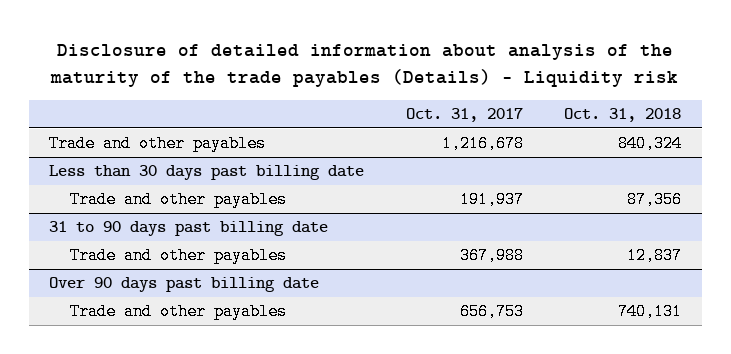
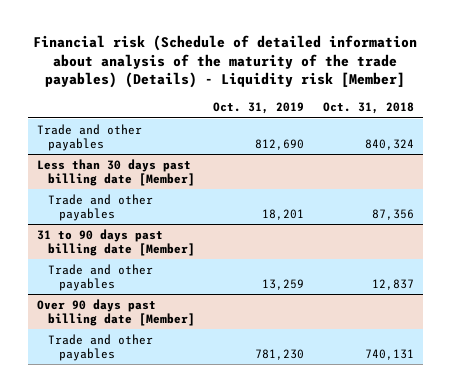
- Disclosure of detailed information about analysis of the maturity of the trade payables (Details) - Liquidity risk
+ Financial risk (Schedule of detailed information about analysis of the maturity of the trade payables) (Details) - Liquidity risk [Member]
- | Oct. 31, 2017 | Oct. 31, 2018
+ | Oct. 31, 2019 | Oct. 31, 2018
- Less than 30 days past billing date
+ Less than 30 days past billing date [Member]
- 31 to 90 days past billing date
+ 31 to 90 days past billing date [Member]
- Over 90 days past billing date
+ Over 90 days past billing date [Member]

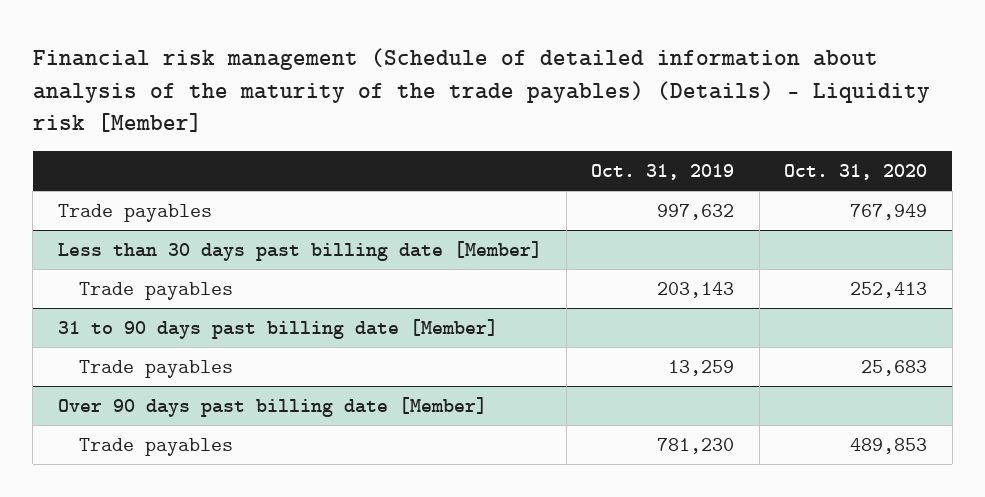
- Financial risk (Schedule of detailed information about analysis of the maturity of the trade payables) (Details) - Liquidity risk [Member]
+ Financial risk management (Schedule of detailed information about analysis of the maturity of the trade payables) (Details) - Liquidity risk [Member]
- | Oct. 31, 2019 | Oct. 31, 2018
+ | Oct. 31, 2019 | Oct. 31, 2020
- Trade and other payables | 812,690 | 840,324
+ Trade payables | 997,632 | 767,949
@ Less than 30 days past billing date [Member]
- Trade and other payables | 18,201 | 87,356
+ Trade payables | 203,143 | 252,413
@ 31 to 90 days past billing date [Member]
- Trade and other payables | 13,259 | 12,837
+ Trade payables | 13,259 | 25,683
@ Over 90 days past billing date [Member]
- Trade and other payables | 781,230 | 740,131
+ Trade payables | 781,230 | 489,853

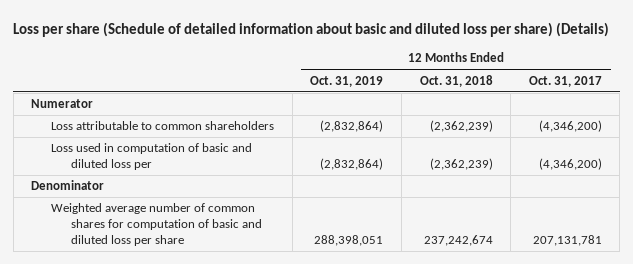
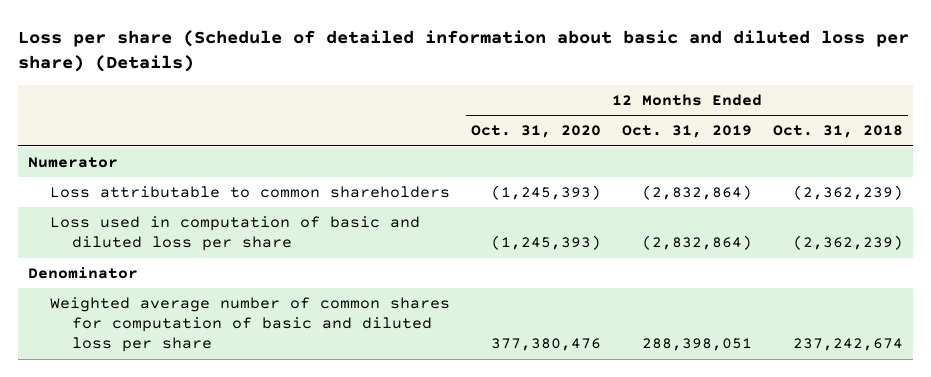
- | 12 Months Ended Oct. 31, 2019 | 12 Months Ended Oct. 31, 2018 | 12 Months Ended Oct. 31, 2017
+ | 12 Months Ended Oct. 31, 2020 | 12 Months Ended Oct. 31, 2019 | 12 Months Ended Oct. 31, 2018
- Loss used in computation of basic and diluted loss per | (2,832,864) | (2,362,239) | (4,346,200)
+ Loss used in computation of basic and diluted loss per share | (1,245,393) | (2,832,864) | (2,362,239)

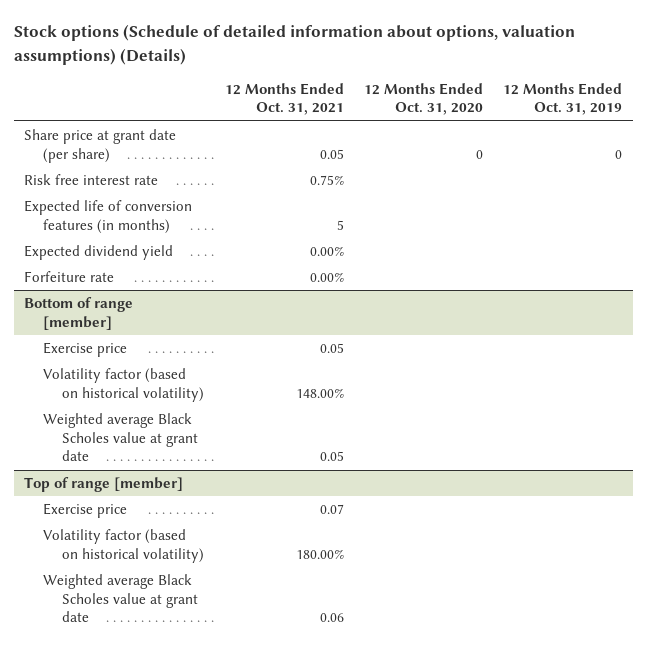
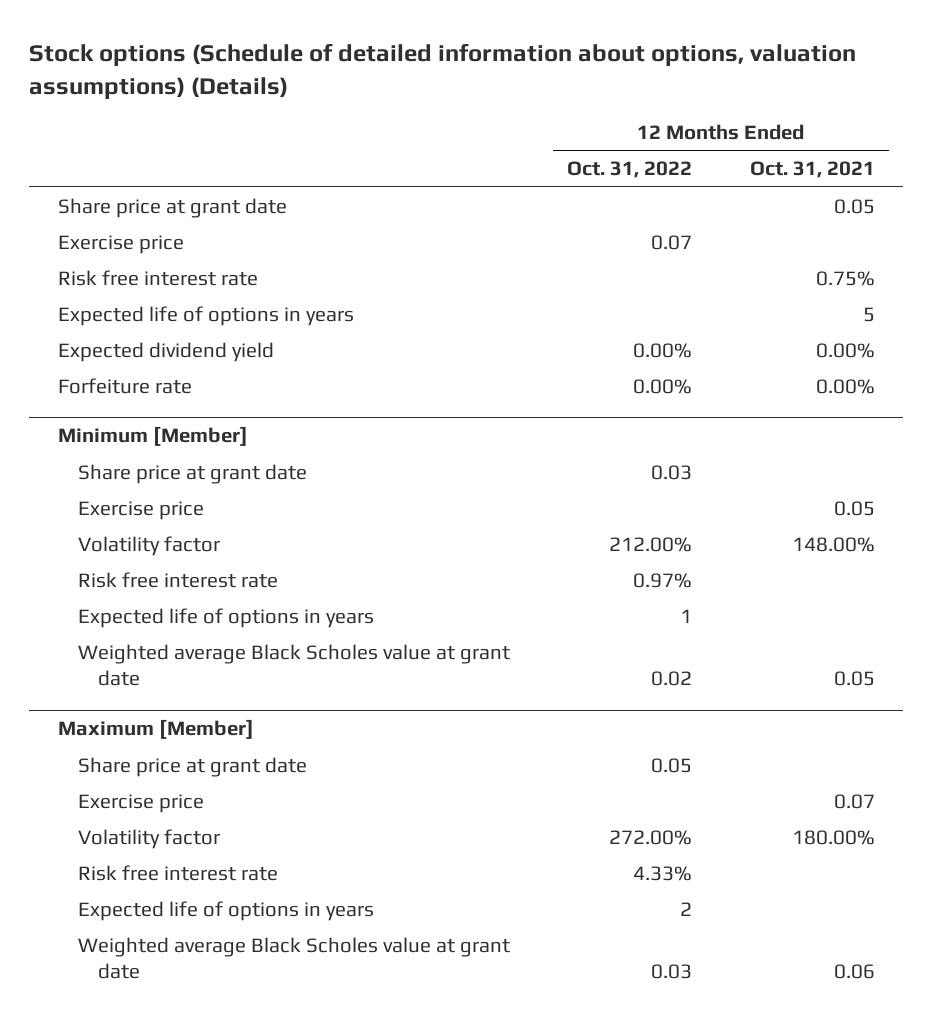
- | 12 Months Ended Oct. 31, 2021 | 12 Months Ended Oct. 31, 2020 | 12 Months Ended Oct. 31, 2019
+ | 12 Months Ended Oct. 31, 2022 | 12 Months Ended Oct. 31, 2021
- Share price at grant date (per share) | 0.05 | 0 | 0
+ Share price at grant date | | 0.05
+ Exercise price | 0.07 |
- Expected life of conversion features (in months) | 5 | |
+ Expected life of options in years | | 5
- Bottom of range [member]
+ Minimum [Member]
+ Share price at grant date | 0.03 |
- Volatility factor (based on historical volatility) | 148.00% | |
+ Volatility factor | 212.00% | 148.00%
+ Risk free interest rate | 0.97% |
+ Expected life of options in years | 1 |
- Top of range [member]
+ Maximum [Member]
+ Share price at grant date | 0.05 |
- Volatility factor (based on historical volatility) | 180.00% | |
+ Volatility factor | 272.00% | 180.00%
+ Risk free interest rate | 4.33% |
+ Expected life of options in years | 2 |

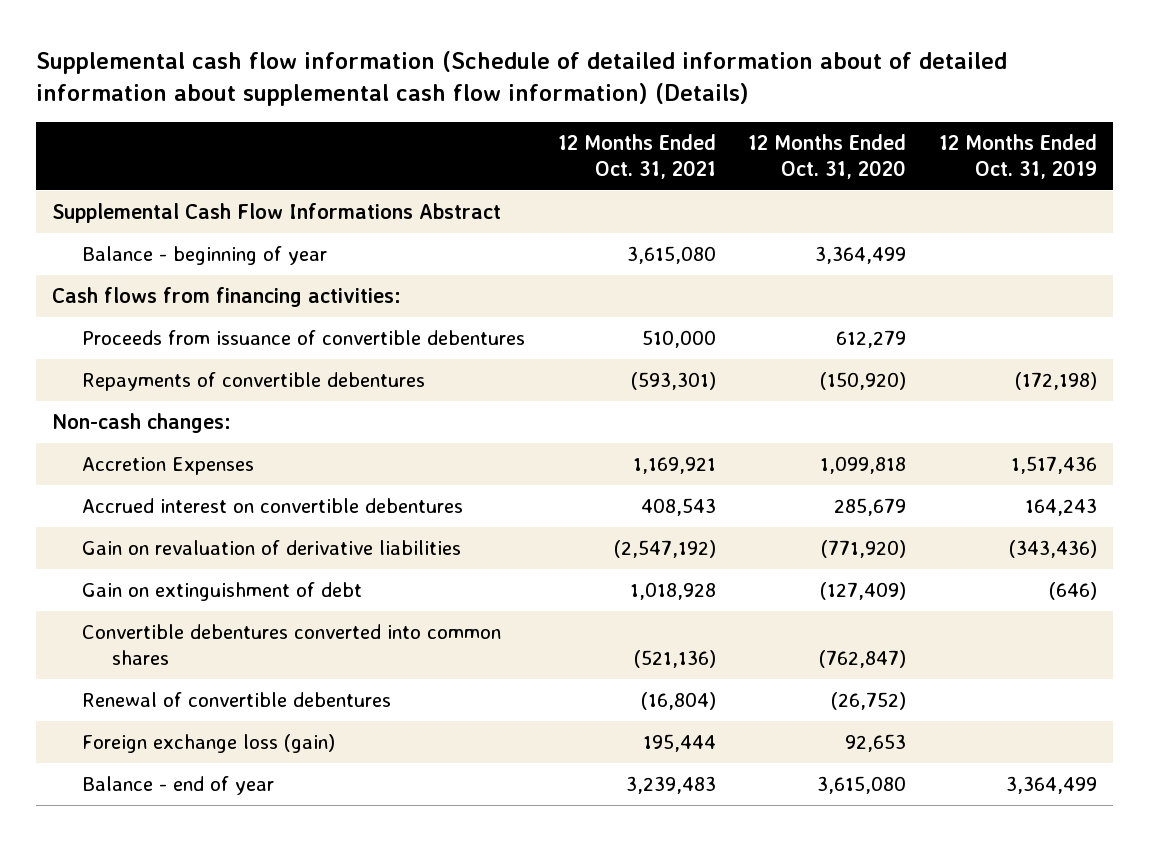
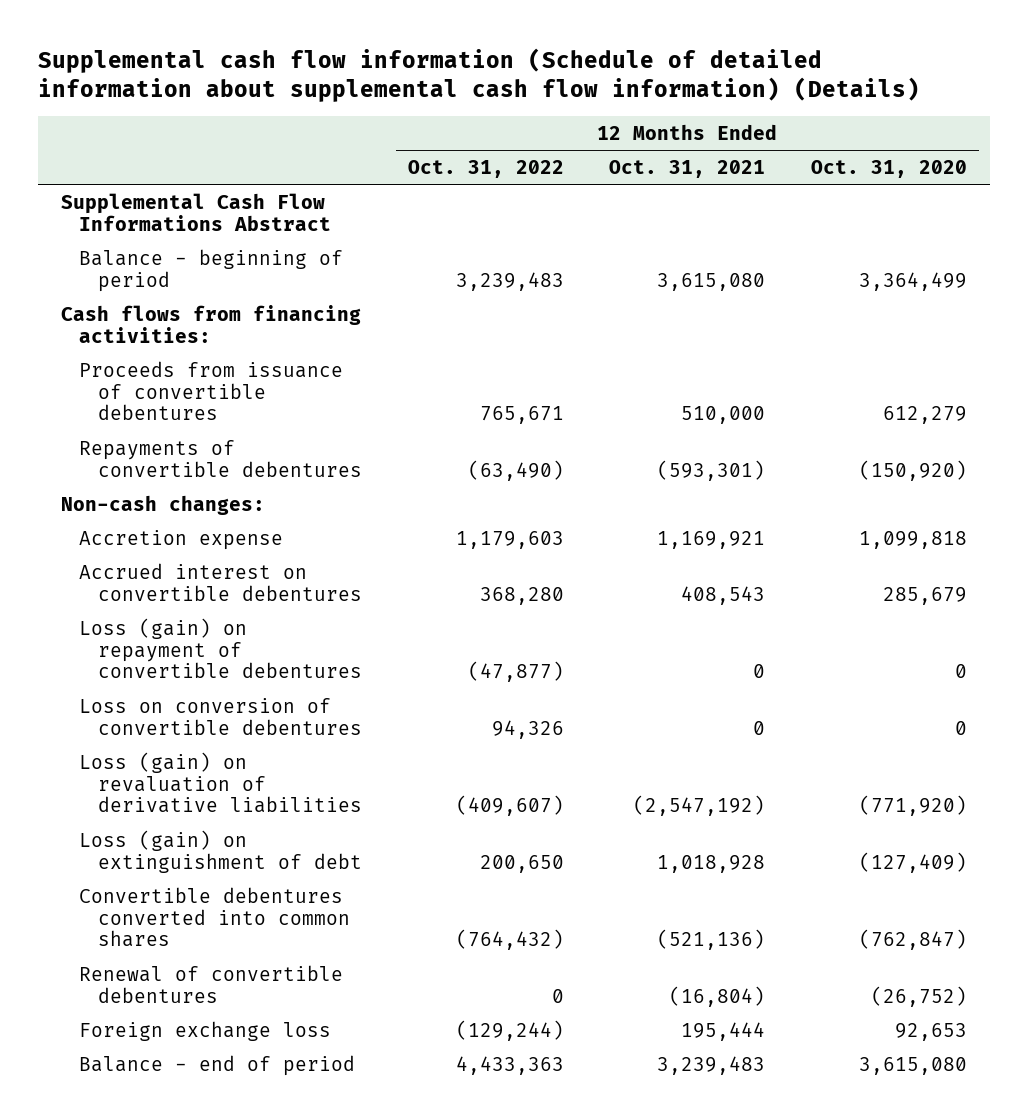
- Supplemental cash flow information (Schedule of detailed information about of detailed information about supplemental cash flow information) (Details)
+ Supplemental cash flow information (Schedule of detailed information about supplemental cash flow information) (Details)
- | 12 Months Ended Oct. 31, 2021 | 12 Months Ended Oct. 31, 2020 | 12 Months Ended Oct. 31, 2019
+ | 12 Months Ended Oct. 31, 2022 | 12 Months Ended Oct. 31, 2021 | 12 Months Ended Oct. 31, 2020
- Balance - beginning of year | 3,615,080 | 3,364,499 |
+ Balance - beginning of period | 3,239,483 | 3,615,080 | 3,364,499
- Accretion Expenses | 1,169,921 | 1,099,818 | 1,517,436
+ Accretion expense | 1,179,603 | 1,169,921 | 1,099,818
- Gain on revaluation of derivative liabilities | (2,547,192) | (771,920) | (343,436)
- Gain on extinguishment of debt | 1,018,928 | (127,409) | (646)
+ Loss (gain) on repayment of convertible debentures | (47,877) | 0 | 0
+ Loss on conversion of convertible debentures | 94,326 | 0 | 0
+ Loss (gain) on revaluation of derivative liabilities | (409,607) | (2,547,192) | (771,920)
+ Loss (gain) on extinguishment of debt | 200,650 | 1,018,928 | (127,409)
- Foreign exchange loss (gain) | 195,444 | 92,653 |
- Balance - end of year | 3,239,483 | 3,615,080 | 3,364,499
+ Foreign exchange loss | (129,244) | 195,444 | 92,653
+ Balance - end of period | 4,433,363 | 3,239,483 | 3,615,080

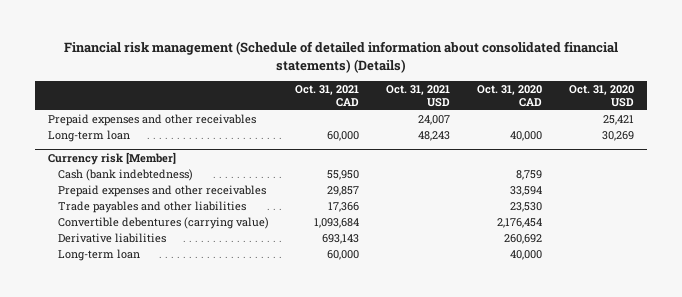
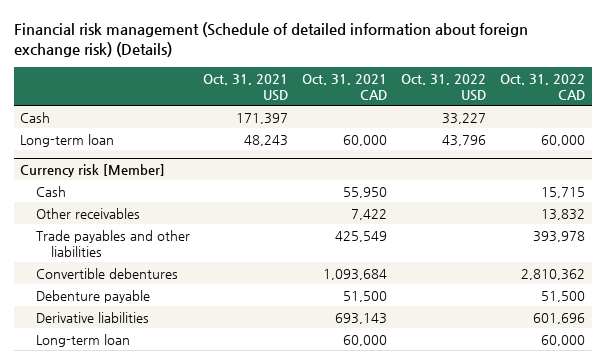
- Financial risk management (Schedule of detailed information about consolidated financial statements) (Details)
+ Financial risk management (Schedule of detailed information about foreign exchange risk) (Details)
- | Oct. 31, 2021 CAD | Oct. 31, 2021 USD | Oct. 31, 2020 CAD | Oct. 31, 2020 USD
+ | Oct. 31, 2021 USD | Oct. 31, 2021 CAD | Oct. 31, 2022 USD | Oct. 31, 2022 CAD
- Prepaid expenses and other receivables | | 24,007 | | 25,421
+ Cash | 171,397 | | 33,227 |
@ Currency risk [Member]
- Cash (bank indebtedness) | 55,950 | | 8,759 |
- Prepaid expenses and other receivables | 29,857 | | 33,594 |
- Trade payables and other liabilities | 17,366 | | 23,530 |
- Convertible debentures (carrying value) | 1,093,684 | | 2,176,454 |
+ Cash | | 55,950 | | 15,715
+ Other receivables | | 7,422 | | 13,832
+ Trade payables and other liabilities | | 425,549 | | 393,978
+ Convertible debentures | | 1,093,684 | | 2,810,362
+ Debenture payable | | 51,500 | | 51,500

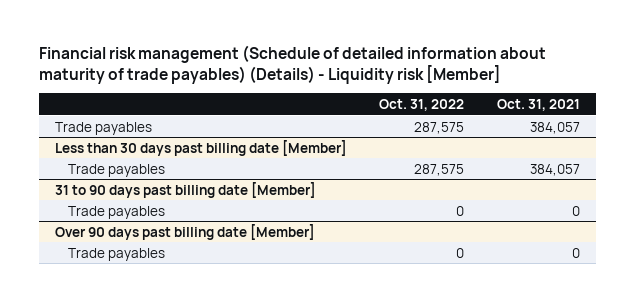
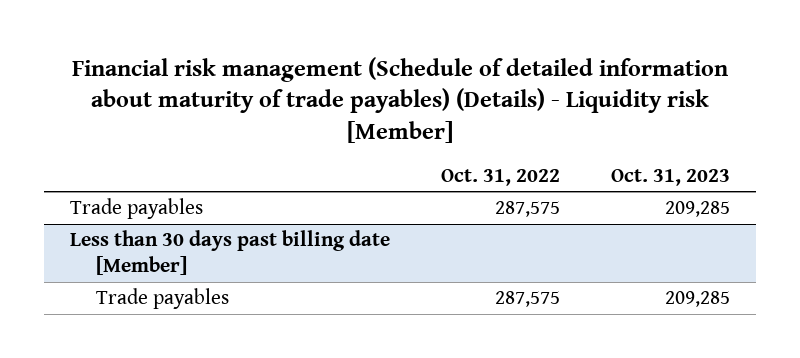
- | Oct. 31, 2022 | Oct. 31, 2021
+ | Oct. 31, 2022 | Oct. 31, 2023
- 31 to 90 days past billing date [Member]
- Trade payables | 0 | 0
- Over 90 days past billing date [Member]
- Trade payables | 0 | 0

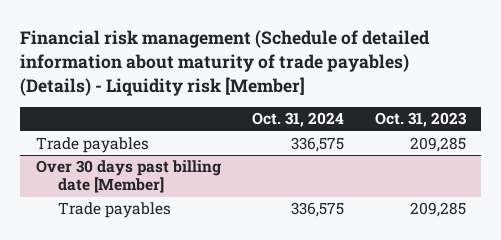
- | Oct. 31, 2022 | Oct. 31, 2023
+ | Oct. 31, 2024 | Oct. 31, 2023
- Less than 30 days past billing date [Member]
+ Over 30 days past billing date [Member]

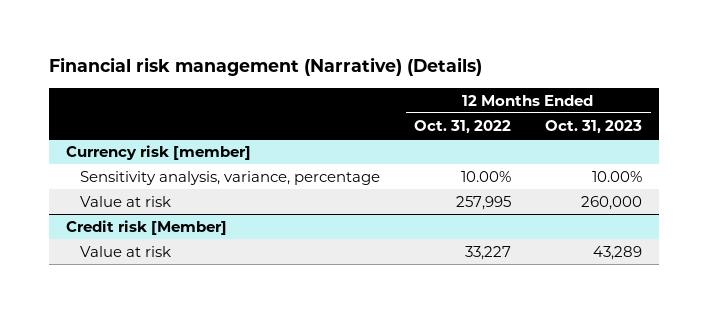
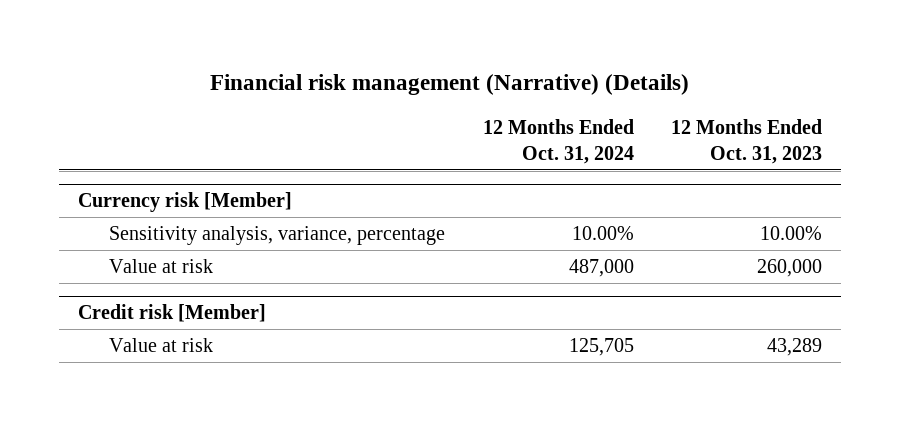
- | 12 Months Ended Oct. 31, 2022 | 12 Months Ended Oct. 31, 2023
+ | 12 Months Ended Oct. 31, 2024 | 12 Months Ended Oct. 31, 2023
- Currency risk [member]
+ Currency risk [Member]

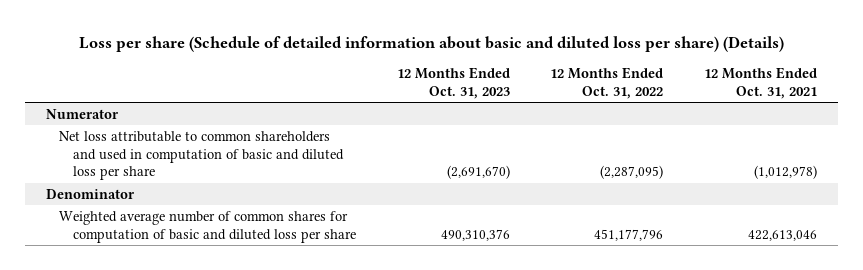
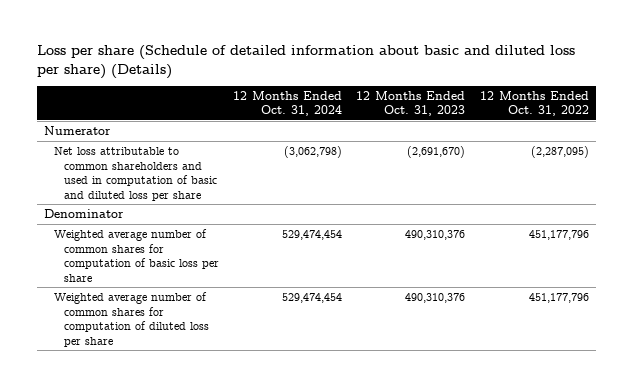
- | 12 Months Ended Oct. 31, 2023 | 12 Months Ended Oct. 31, 2022 | 12 Months Ended Oct. 31, 2021
+ | 12 Months Ended Oct. 31, 2024 | 12 Months Ended Oct. 31, 2023 | 12 Months Ended Oct. 31, 2022
- Weighted average number of common shares for computation of basic and diluted loss per share | 490,310,376 | 451,177,796 | 422,613,046
+ Weighted average number of common shares for computation of basic loss per share | 529,474,454 | 490,310,376 | 451,177,796
+ Weighted average number of common shares for computation of diluted loss per share | 529,474,454 | 490,310,376 | 451,177,796

